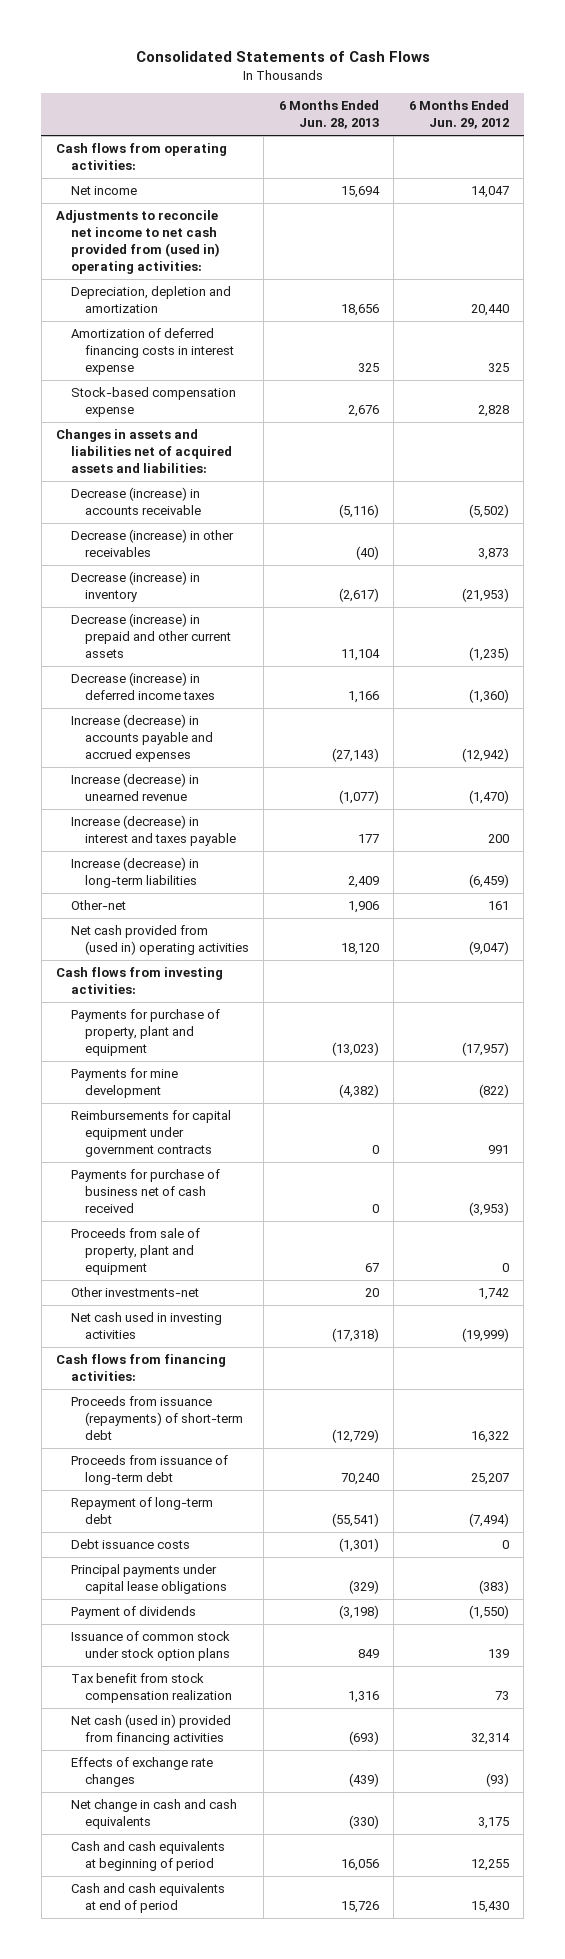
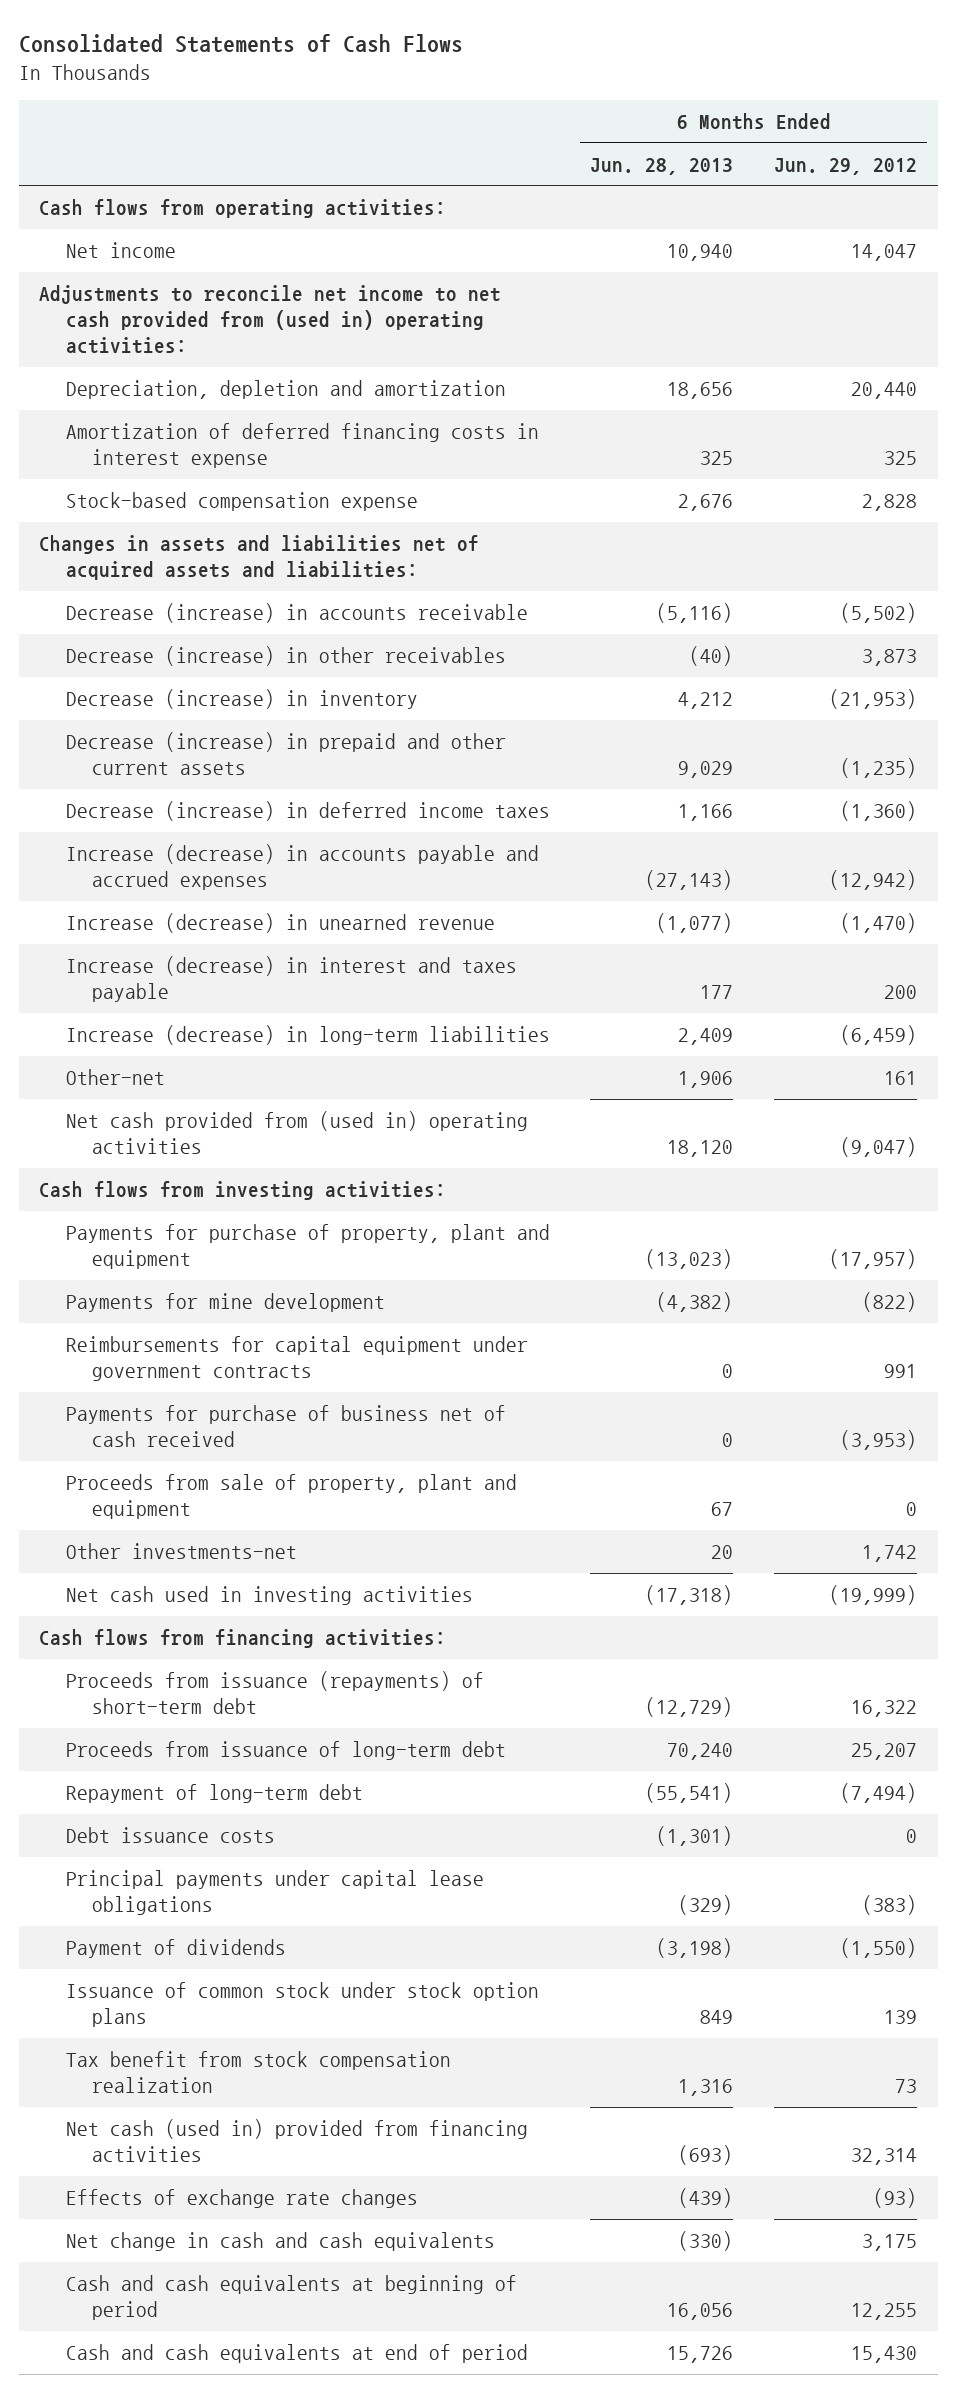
- Net income | 15,694 | 14,047
+ Net income | 10,940 | 14,047
- Decrease (increase) in inventory | (2,617) | (21,953)
- Decrease (increase) in prepaid and other current assets | 11,104 | (1,235)
+ Decrease (increase) in inventory | 4,212 | (21,953)
+ Decrease (increase) in prepaid and other current assets | 9,029 | (1,235)

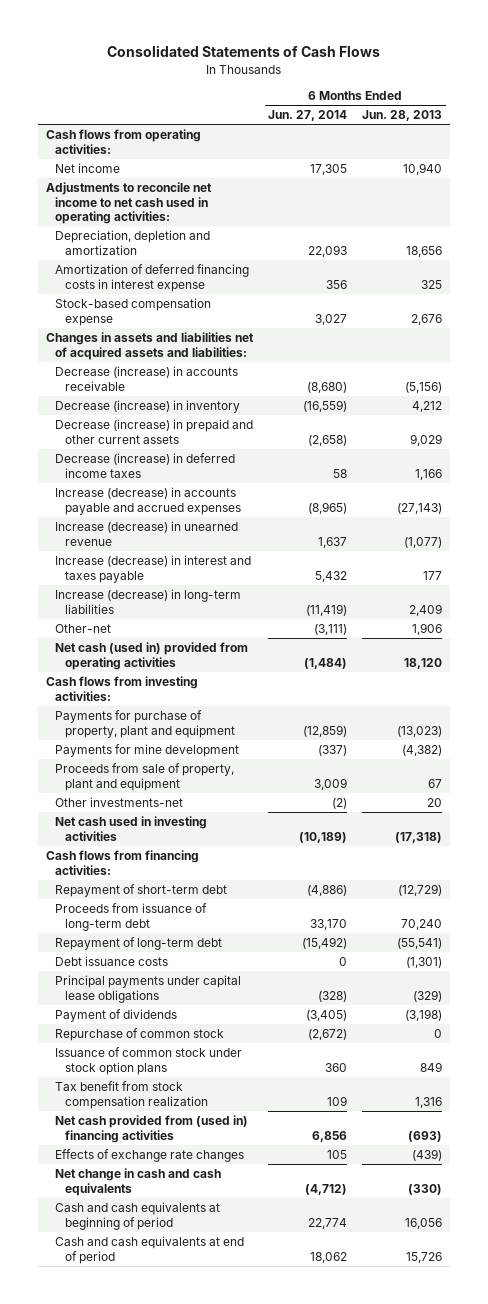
- | 6 Months Ended Jun. 28, 2013 | 6 Months Ended Jun. 29, 2012
+ | 6 Months Ended Jun. 27, 2014 | 6 Months Ended Jun. 28, 2013
- Adjustments to reconcile net income to net cash provided from (used in) operating activities:
+ Adjustments to reconcile net income to net cash used in operating activities:
- Decrease (increase) in accounts receivable | (5,116) | (5,502)
- Decrease (increase) in other receivables | (40) | 3,873
+ Decrease (increase) in accounts receivable | (8,680) | (5,156)
- Net cash provided from (used in) operating activities | 18,120 | (9,047)
+ Net cash (used in) provided from operating activities | (1,484) | 18,120
- Reimbursements for capital equipment under government contracts | 0 | 991
- Payments for purchase of business net of cash received | 0 | (3,953)
- Proceeds from issuance (repayments) of short-term debt | (12,729) | 16,322
+ Repayment of short-term debt | (4,886) | (12,729)
+ Repurchase of common stock | (2,672) | 0
- Net cash (used in) provided from financing activities | (693) | 32,314
+ Net cash provided from (used in) financing activities | 6,856 | (693)

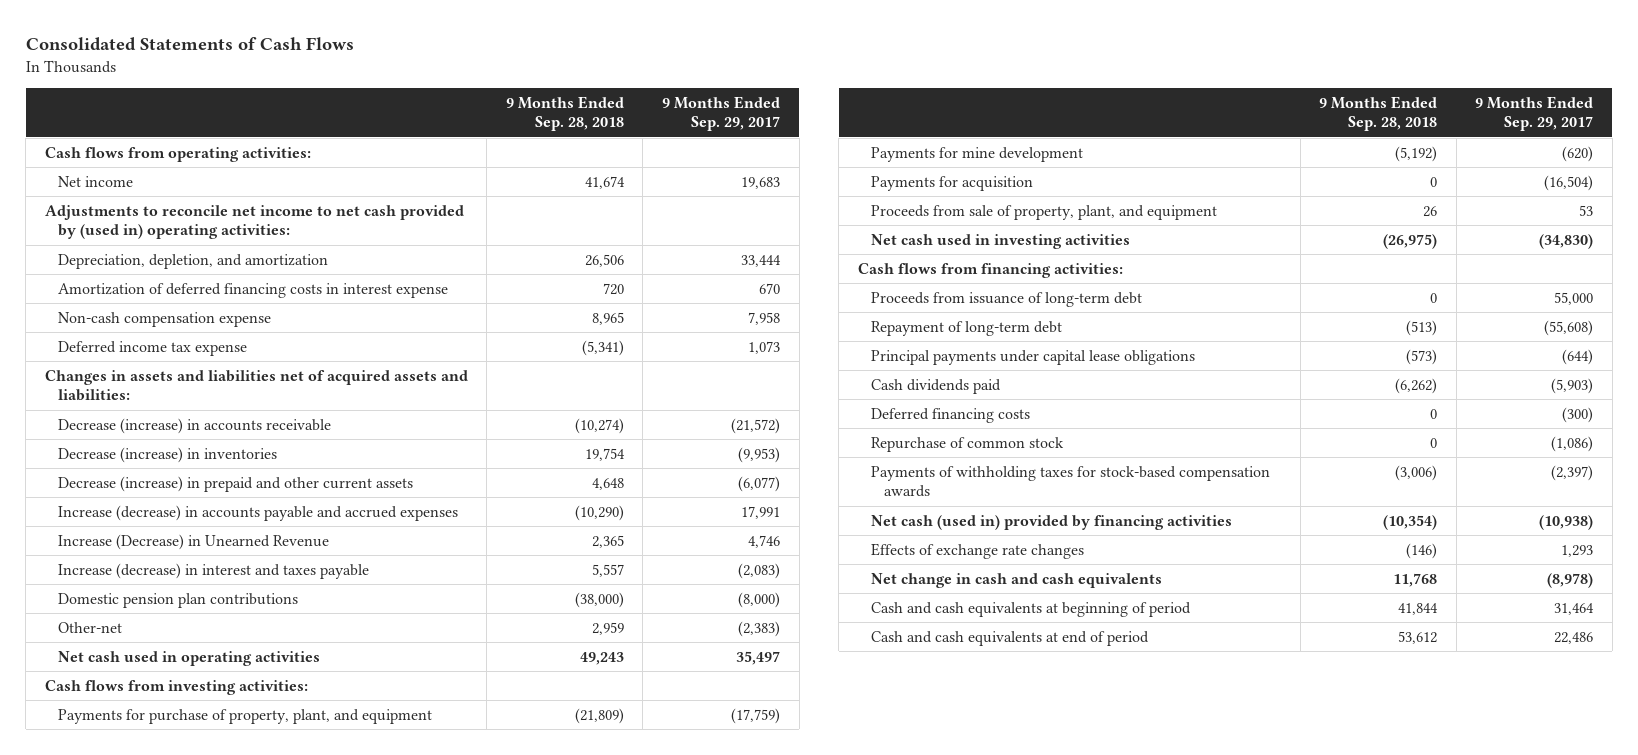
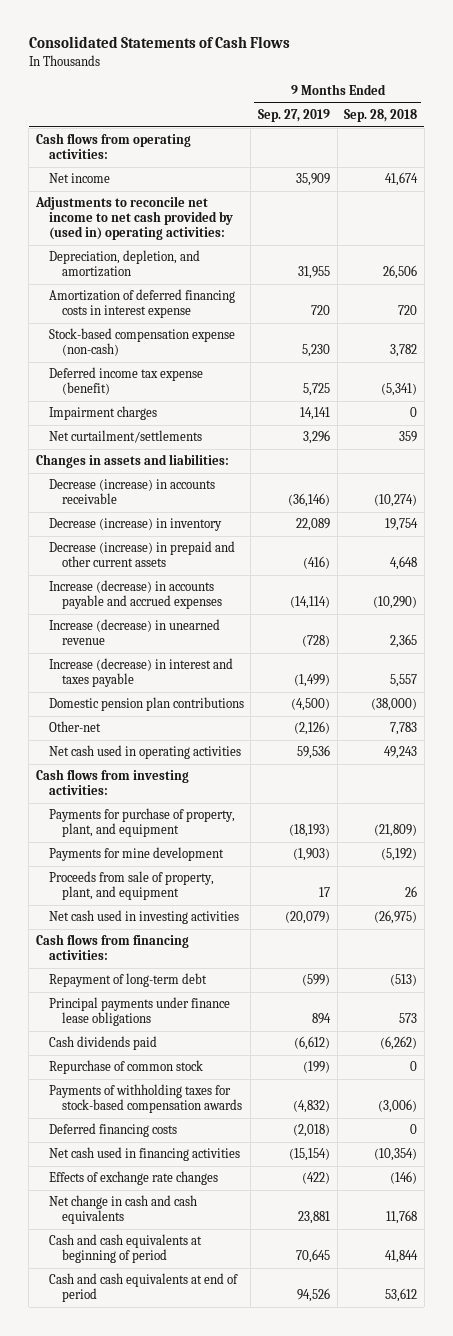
- | 9 Months Ended Sep. 28, 2018 | 9 Months Ended Sep. 29, 2017
+ | 9 Months Ended Sep. 27, 2019 | 9 Months Ended Sep. 28, 2018
- Non-cash compensation expense | 8,965 | 7,958
- Deferred income tax expense | (5,341) | 1,073
- Changes in assets and liabilities net of acquired assets and liabilities:
+ Stock-based compensation expense (non-cash) | 5,230 | 3,782
+ Deferred income tax expense (benefit) | 5,725 | (5,341)
+ Impairment charges | 14,141 | 0
+ Net curtailment/settlements | 3,296 | 359
+ Changes in assets and liabilities:
- Decrease (increase) in inventories | 19,754 | (9,953)
+ Decrease (increase) in inventory | 22,089 | 19,754
- Increase (Decrease) in Unearned Revenue | 2,365 | 4,746
+ Increase (decrease) in unearned revenue | (728) | 2,365
- Other-net | 2,959 | (2,383)
+ Other-net | (2,126) | 7,783
- Payments for acquisition | 0 | (16,504)
- Proceeds from issuance of long-term debt | 0 | 55,000
- Principal payments under capital lease obligations | (573) | (644)
+ Principal payments under finance lease obligations | 894 | 573
- Net cash (used in) provided by financing activities | (10,354) | (10,938)
moved down: Deferred financing costs | (2,018) | 0
+ Net cash used in financing activities | (15,154) | (10,354)

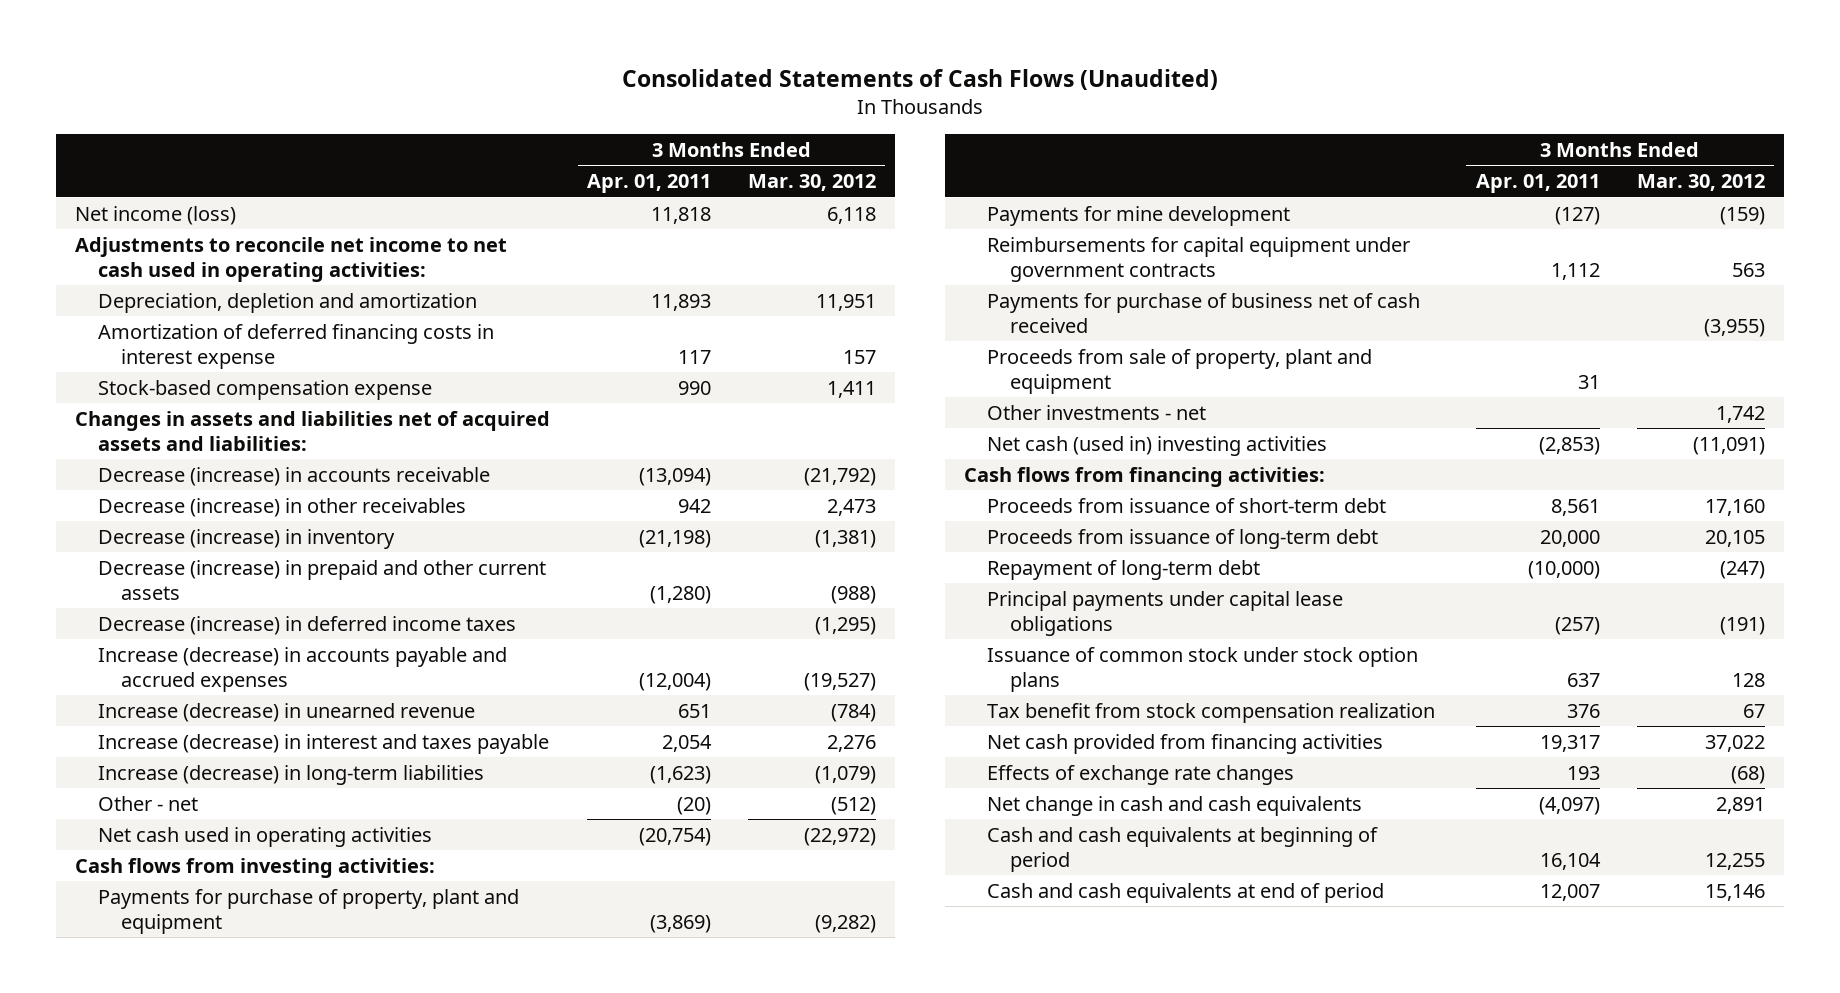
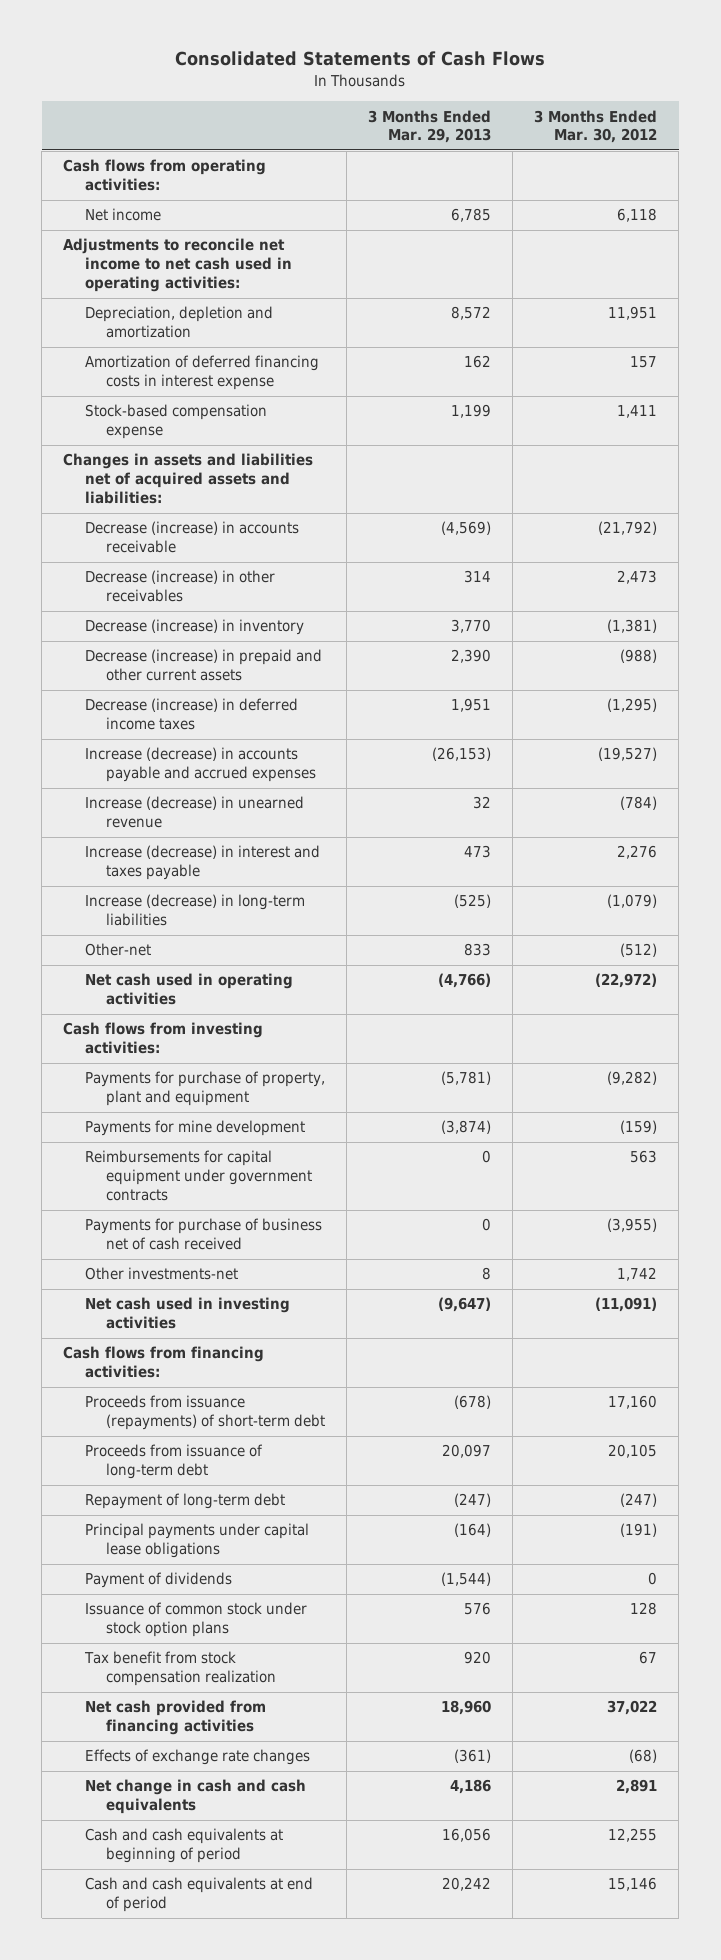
- Consolidated Statements of Cash Flows (Unaudited)
+ Consolidated Statements of Cash Flows
- | 3 Months Ended Apr. 01, 2011 | 3 Months Ended Mar. 30, 2012
+ | 3 Months Ended Mar. 29, 2013 | 3 Months Ended Mar. 30, 2012
- Net income (loss) | 11,818 | 6,118
+ Cash flows from operating activities:
+ Net income | 6,785 | 6,118
- Other - net | (20) | (512)
+ Other-net | 833 | (512)
- Proceeds from sale of property, plant and equipment | 31 |
- Other investments - net | | 1,742
- Net cash (used in) investing activities | (2,853) | (11,091)
+ Other investments-net | 8 | 1,742
+ Net cash used in investing activities | (9,647) | (11,091)
- Proceeds from issuance of short-term debt | 8,561 | 17,160
+ Proceeds from issuance (repayments) of short-term debt | (678) | 17,160
+ Payment of dividends | (1,544) | 0

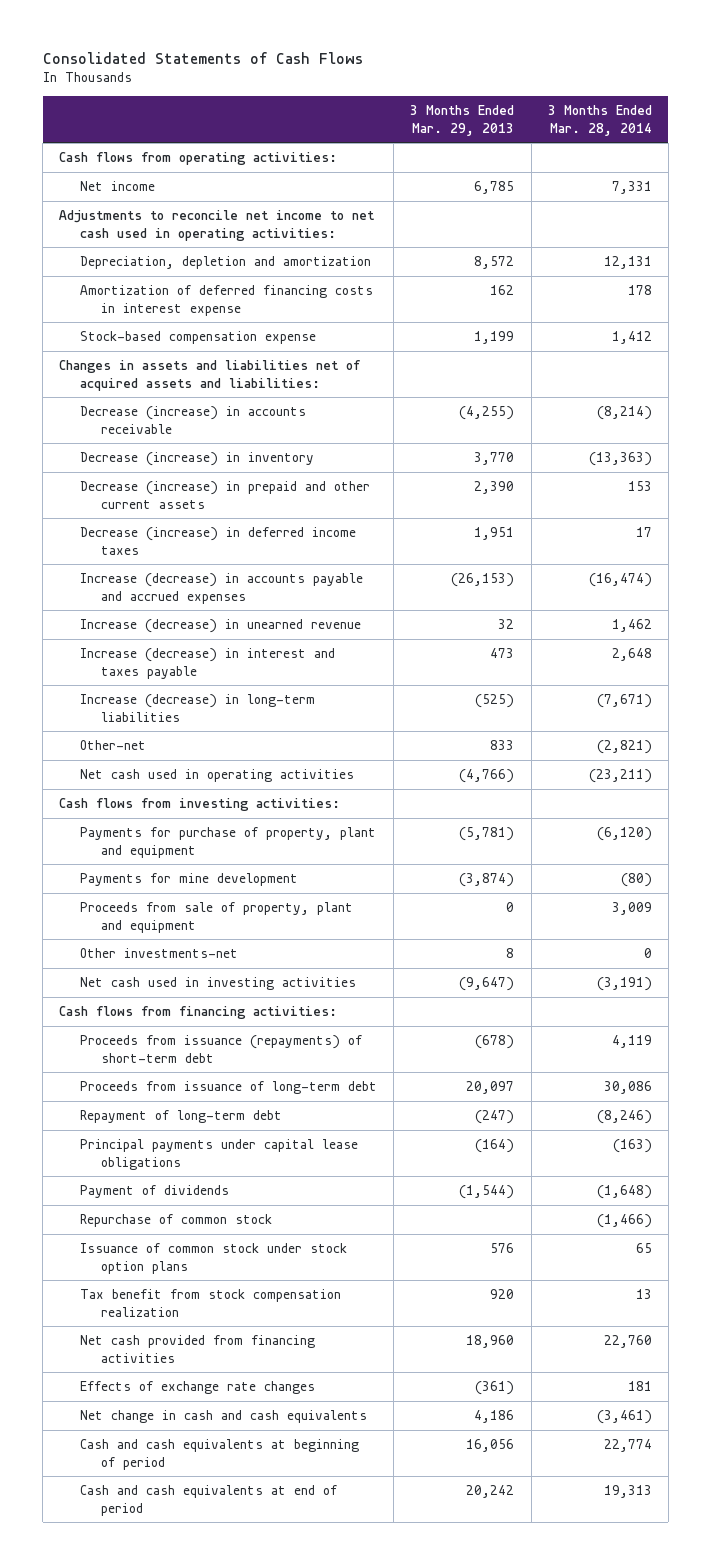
- | 3 Months Ended Mar. 29, 2013 | 3 Months Ended Mar. 30, 2012
+ | 3 Months Ended Mar. 29, 2013 | 3 Months Ended Mar. 28, 2014
- Decrease (increase) in accounts receivable | (4,569) | (21,792)
- Decrease (increase) in other receivables | 314 | 2,473
+ Decrease (increase) in accounts receivable | (4,255) | (8,214)
- Reimbursements for capital equipment under government contracts | 0 | 563
- Payments for purchase of business net of cash received | 0 | (3,955)
+ Proceeds from sale of property, plant and equipment | 0 | 3,009
+ Repurchase of common stock | | (1,466)

